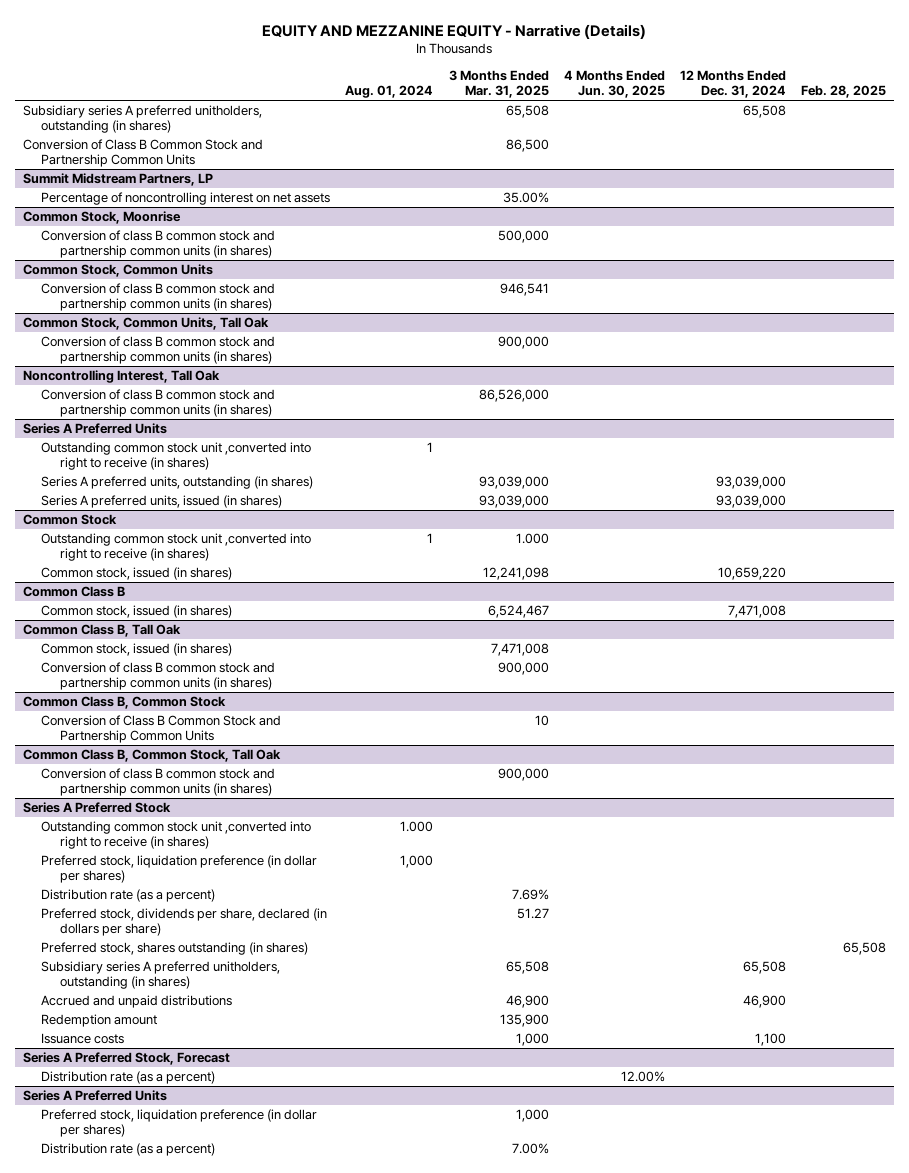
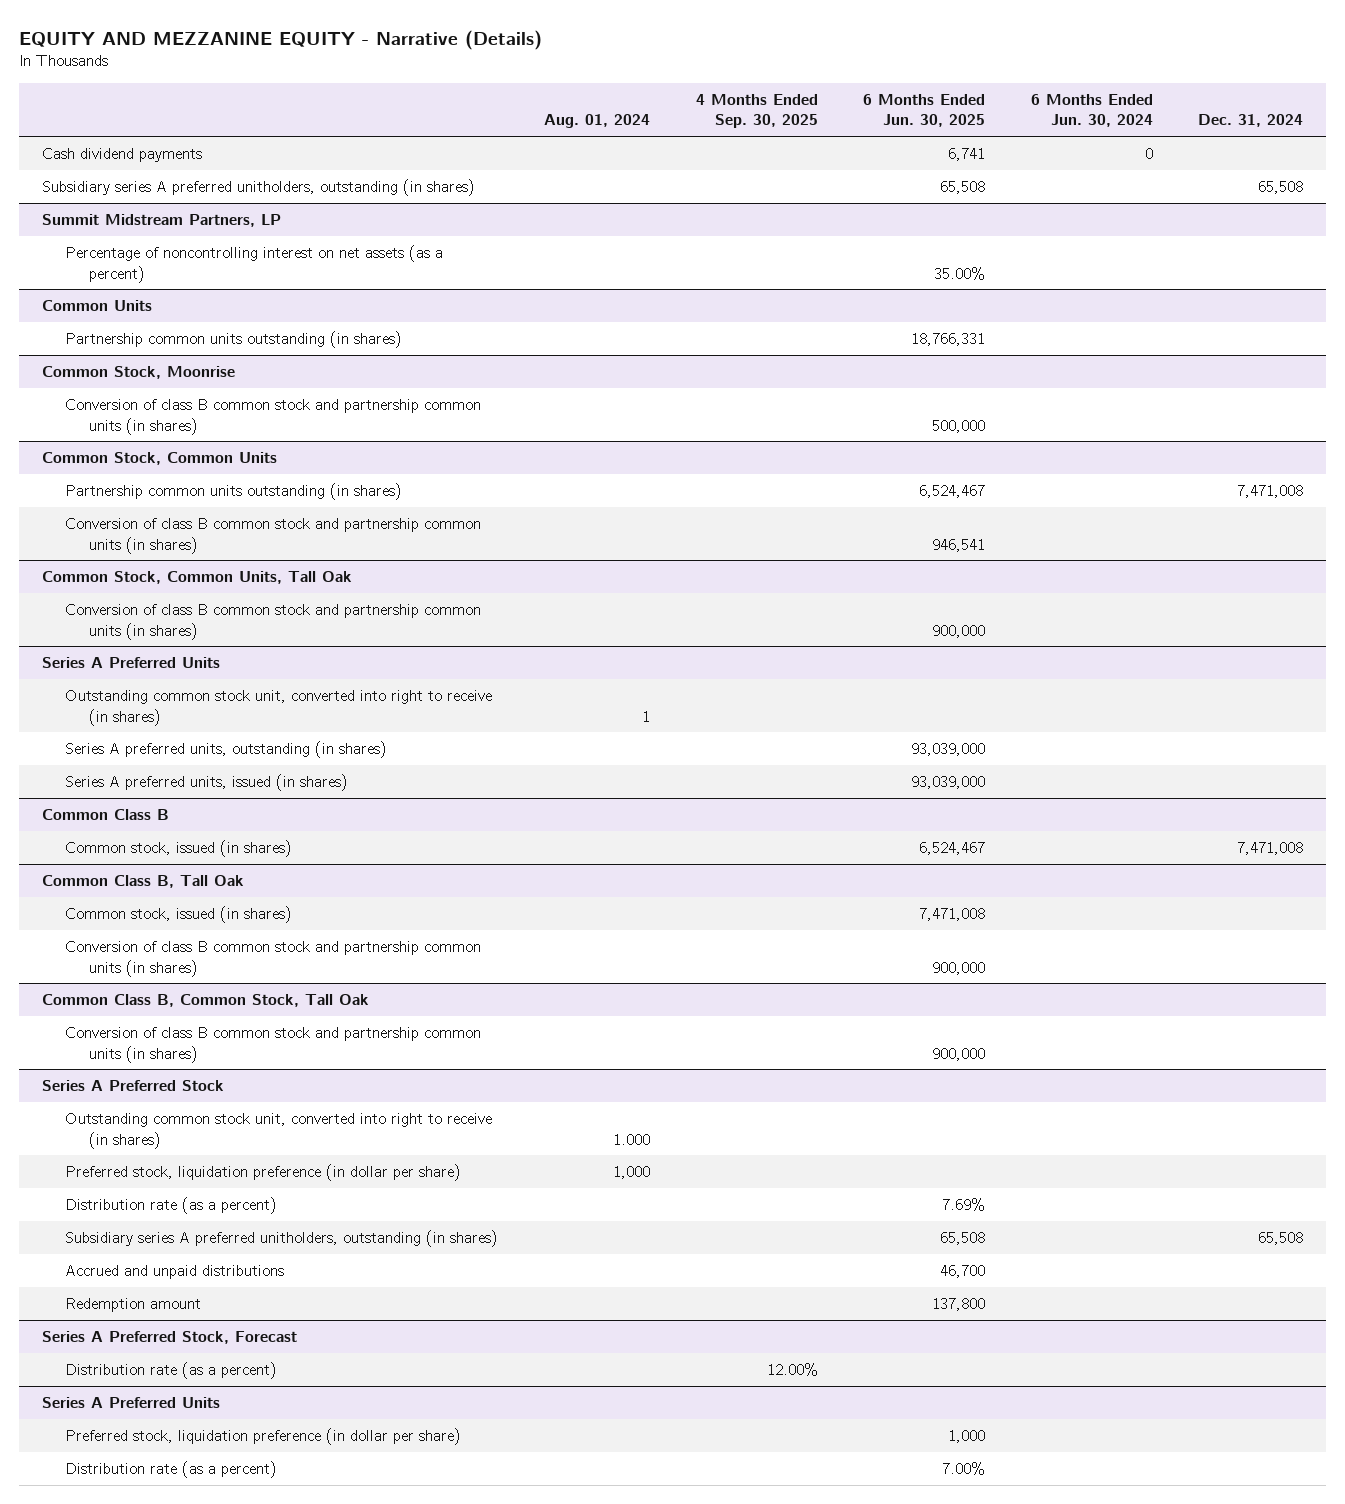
- | Aug. 01, 2024 | 3 Months Ended Mar. 31, 2025 | 4 Months Ended Jun. 30, 2025 | 12 Months Ended Dec. 31, 2024 | Feb. 28, 2025
+ | Aug. 01, 2024 | 4 Months Ended Sep. 30, 2025 | 6 Months Ended Jun. 30, 2025 | 6 Months Ended Jun. 30, 2024 | Dec. 31, 2024
+ Cash dividend payments | | | 6,741 | 0 |
- Conversion of Class B Common Stock and Partnership Common Units | | 86,500 | | |
@ Summit Midstream Partners, LP
- Percentage of noncontrolling interest on net assets | | 35.00% | | |
+ Percentage of noncontrolling interest on net assets (as a percent) | | | 35.00% | |
+ Common Units
+ Partnership common units outstanding (in shares) | | | 18,766,331 | |
@ Common Stock, Common Units
+ Partnership common units outstanding (in shares) | | | 6,524,467 | | 7,471,008
- Noncontrolling Interest, Tall Oak
- Conversion of class B common stock and partnership common units (in shares) | | 86,526,000 | | |
@ Series A Preferred Units
- Outstanding common stock unit ,converted into right to receive (in shares) | 1 | | | |
+ Outstanding common stock unit, converted into right to receive (in shares) | 1 | | | |
- Common Stock
- Outstanding common stock unit ,converted into right to receive (in shares) | 1 | 1.000 | | |
- Common stock, issued (in shares) | | 12,241,098 | | 10,659,220 |
- Common Class B, Common Stock
- Conversion of Class B Common Stock and Partnership Common Units | | 10 | | |
@ Series A Preferred Stock
- Outstanding common stock unit ,converted into right to receive (in shares) | 1.000 | | | |
- Preferred stock, liquidation preference (in dollar per shares) | 1,000 | | | |
+ Outstanding common stock unit, converted into right to receive (in shares) | 1.000 | | | |
+ Preferred stock, liquidation preference (in dollar per share) | 1,000 | | | |
- Preferred stock, dividends per share, declared (in dollars per share) | | 51.27 | | |
- Preferred stock, shares outstanding (in shares) | | | | | 65,508
- Issuance costs | | 1,000 | | 1,100 |
@ Series A Preferred Units
- Preferred stock, liquidation preference (in dollar per shares) | | 1,000 | | |
+ Preferred stock, liquidation preference (in dollar per share) | | | 1,000 | |

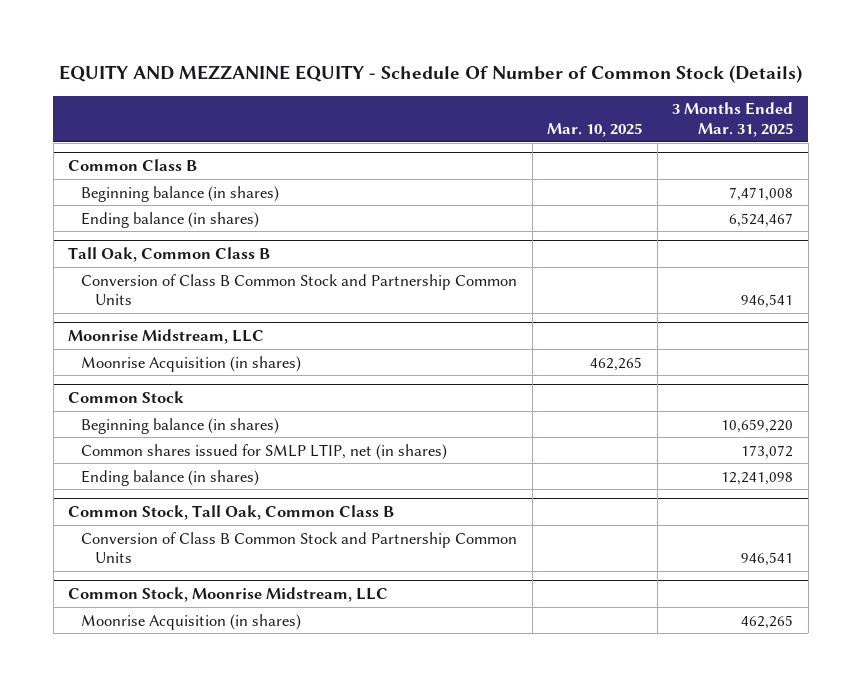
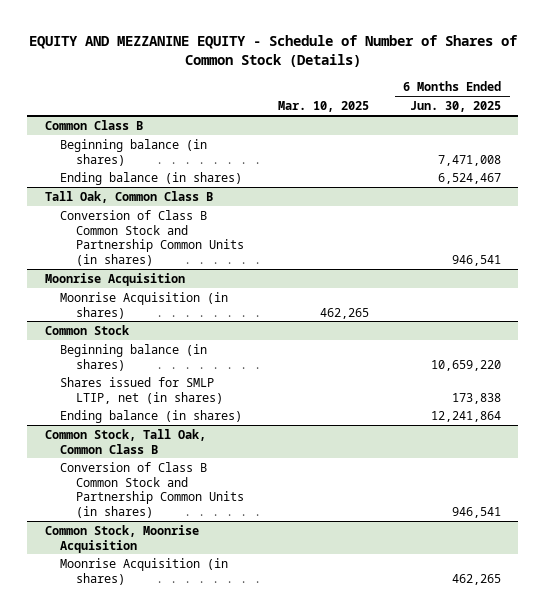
- EQUITY AND MEZZANINE EQUITY - Schedule Of Number of Common Stock (Details)
+ EQUITY AND MEZZANINE EQUITY - Schedule of Number of Shares of Common Stock (Details)
- | Mar. 10, 2025 | 3 Months Ended Mar. 31, 2025
+ | Mar. 10, 2025 | 6 Months Ended Jun. 30, 2025
@ Tall Oak, Common Class B
- Conversion of Class B Common Stock and Partnership Common Units | | 946,541
- Moonrise Midstream, LLC
@ Tall Oak, Common Class B
+ Conversion of Class B Common Stock and Partnership Common Units (in shares) | | 946,541
+ Moonrise Acquisition
@ Common Stock
- Common shares issued for SMLP LTIP, net (in shares) | | 173,072
+ Shares issued for SMLP LTIP, net (in shares) | | 173,838
@ Common Stock, Tall Oak, Common Class B
- Conversion of Class B Common Stock and Partnership Common Units | | 946,541
- Common Stock, Moonrise Midstream, LLC
@ Common Stock, Tall Oak, Common Class B
+ Conversion of Class B Common Stock and Partnership Common Units (in shares) | | 946,541
+ Common Stock, Moonrise Acquisition

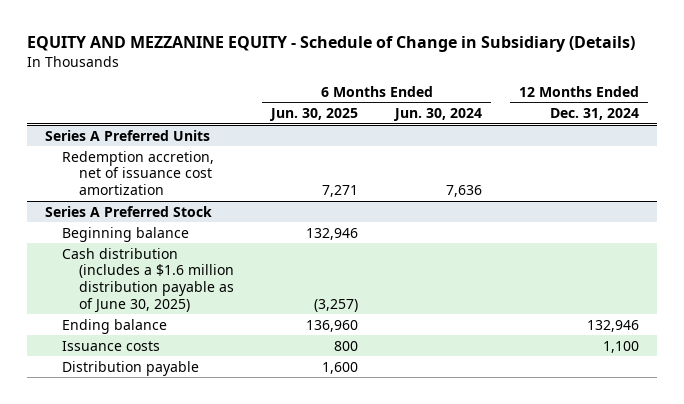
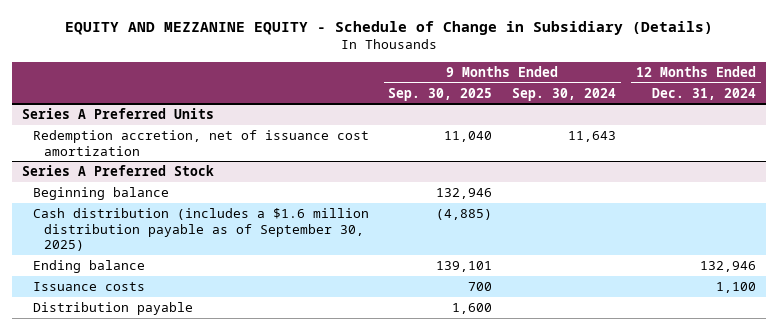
- | 6 Months Ended Jun. 30, 2025 | 6 Months Ended Jun. 30, 2024 | 12 Months Ended Dec. 31, 2024
+ | 9 Months Ended Sep. 30, 2025 | 9 Months Ended Sep. 30, 2024 | 12 Months Ended Dec. 31, 2024
@ Series A Preferred Stock
- Cash distribution (includes a $1.6 million distribution payable as of June 30, 2025) | (3,257) | |
+ Cash distribution (includes a $1.6 million distribution payable as of September 30, 2025) | (4,885) | |

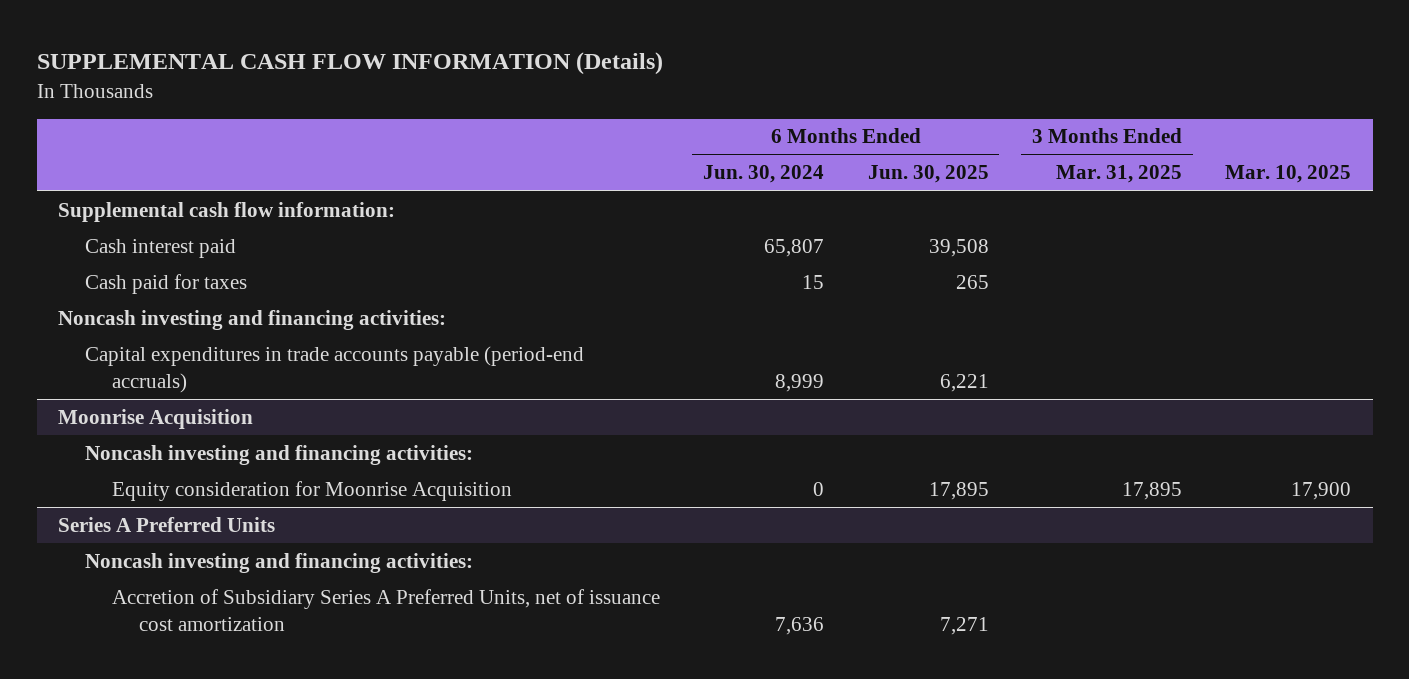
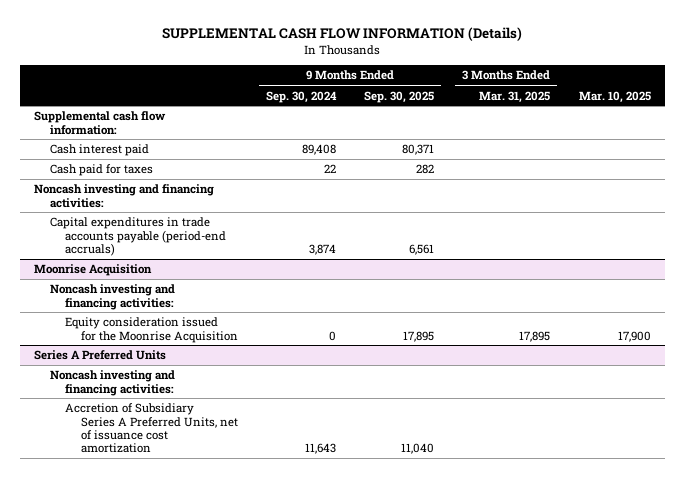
- | 6 Months Ended Jun. 30, 2024 | 6 Months Ended Jun. 30, 2025 | 3 Months Ended Mar. 31, 2025 | Mar. 10, 2025
+ | 9 Months Ended Sep. 30, 2024 | 9 Months Ended Sep. 30, 2025 | 3 Months Ended Mar. 31, 2025 | Mar. 10, 2025
@ Moonrise Acquisition
- Equity consideration for Moonrise Acquisition | 0 | 17,895 | 17,895 | 17,900
+ Equity consideration issued for the Moonrise Acquisition | 0 | 17,895 | 17,895 | 17,900

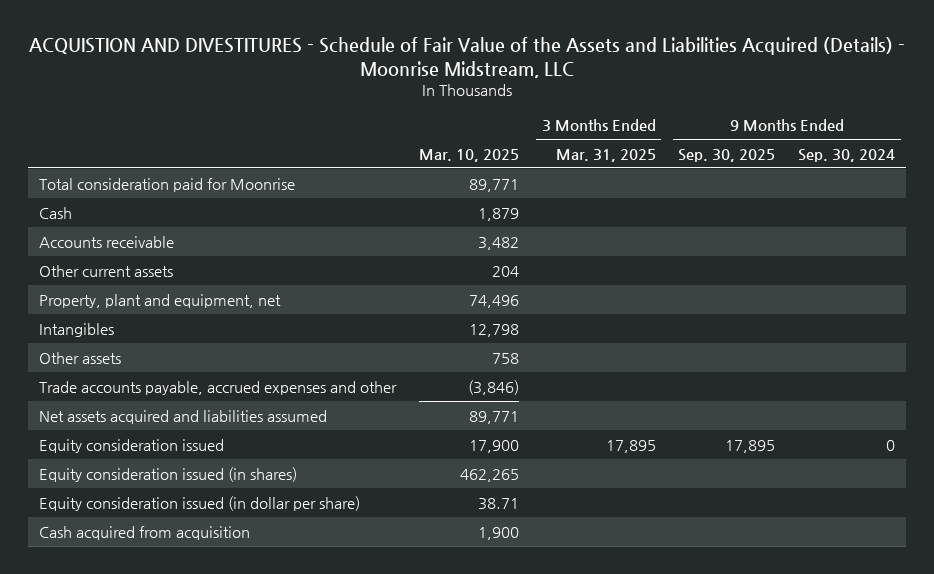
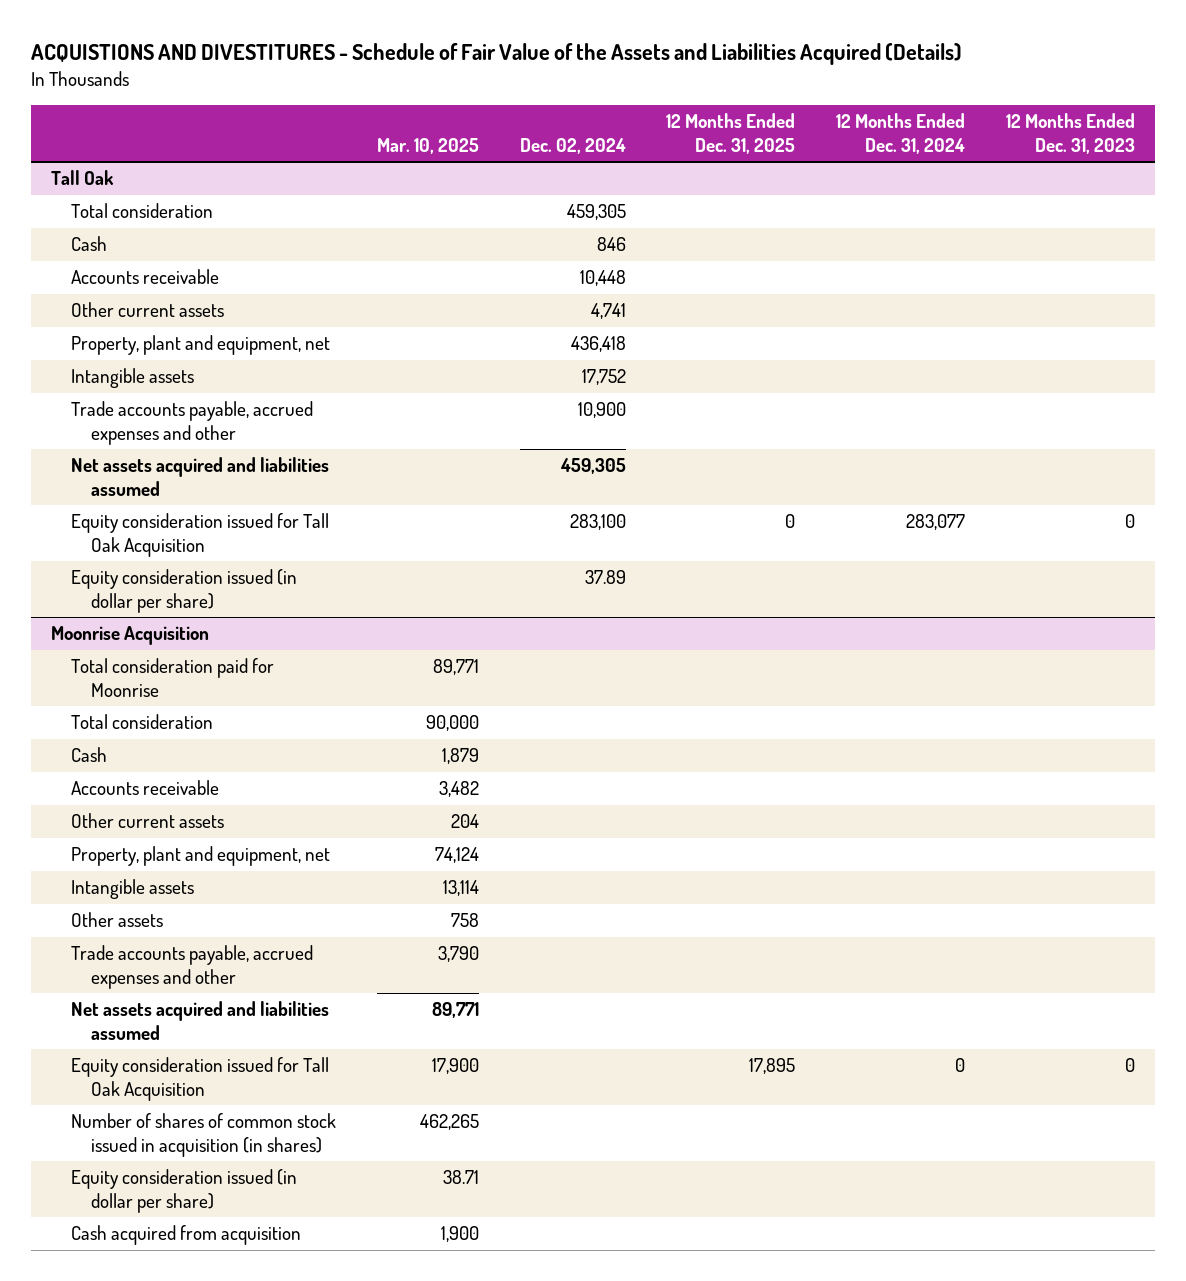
- ACQUISTION AND DIVESTITURES - Schedule of Fair Value of the Assets and Liabilities Acquired (Details) - Moonrise Midstream, LLC
+ ACQUISTIONS AND DIVESTITURES - Schedule of Fair Value of the Assets and Liabilities Acquired (Details)
- | Mar. 10, 2025 | 3 Months Ended Mar. 31, 2025 | 9 Months Ended Sep. 30, 2025 | 9 Months Ended Sep. 30, 2024
+ | Mar. 10, 2025 | Dec. 02, 2024 | 12 Months Ended Dec. 31, 2025 | 12 Months Ended Dec. 31, 2024 | 12 Months Ended Dec. 31, 2023
+ Tall Oak
+ Total consideration | | 459,305 | | |
+ Cash | | 846 | | |
+ Accounts receivable | | 10,448 | | |
+ Other current assets | | 4,741 | | |
+ Property, plant and equipment, net | | 436,418 | | |
+ Intangible assets | | 17,752 | | |
+ Trade accounts payable, accrued expenses and other | | 10,900 | | |
+ Net assets acquired and liabilities assumed | | 459,305 | | |
+ Equity consideration issued for Tall Oak Acquisition | | 283,100 | 0 | 283,077 | 0
+ Equity consideration issued (in dollar per share) | | 37.89 | | |
+ Moonrise Acquisition
+ Total consideration | 90,000 | | | |
- Property, plant and equipment, net | 74,496 | | |
- Intangibles | 12,798 | | |
+ Property, plant and equipment, net | 74,124 | | | |
+ Intangible assets | 13,114 | | | |
- Trade accounts payable, accrued expenses and other | (3,846) | | |
+ Trade accounts payable, accrued expenses and other | 3,790 | | | |
- Equity consideration issued | 17,900 | 17,895 | 17,895 | 0
- Equity consideration issued (in shares) | 462,265 | | |
+ Equity consideration issued for Tall Oak Acquisition | 17,900 | | 17,895 | 0 | 0
+ Number of shares of common stock issued in acquisition (in shares) | 462,265 | | | |

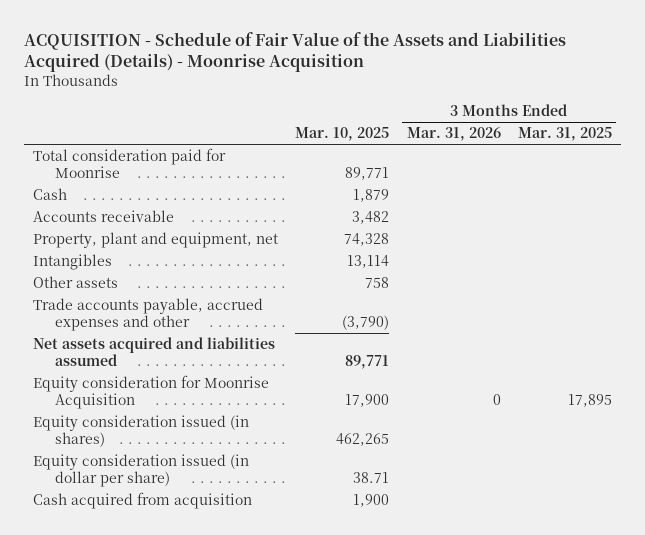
- ACQUISTIONS AND DIVESTITURES - Schedule of Fair Value of the Assets and Liabilities Acquired (Details)
+ ACQUISITION - Schedule of Fair Value of the Assets and Liabilities Acquired (Details) - Moonrise Acquisition
- | Mar. 10, 2025 | Dec. 02, 2024 | 12 Months Ended Dec. 31, 2025 | 12 Months Ended Dec. 31, 2024 | 12 Months Ended Dec. 31, 2023
+ | Mar. 10, 2025 | 3 Months Ended Mar. 31, 2026 | 3 Months Ended Mar. 31, 2025
- Tall Oak
- Total consideration | | 459,305 | | |
- Cash | | 846 | | |
- Accounts receivable | | 10,448 | | |
- Other current assets | | 4,741 | | |
- Property, plant and equipment, net | | 436,418 | | |
- Intangible assets | | 17,752 | | |
- Trade accounts payable, accrued expenses and other | | 10,900 | | |
- Net assets acquired and liabilities assumed | | 459,305 | | |
- Equity consideration issued for Tall Oak Acquisition | | 283,100 | 0 | 283,077 | 0
- Equity consideration issued (in dollar per share) | | 37.89 | | |
- Moonrise Acquisition
- Total consideration | 90,000 | | | |
- Other current assets | 204 | | | |
- Property, plant and equipment, net | 74,124 | | | |
- Intangible assets | 13,114 | | | |
+ Property, plant and equipment, net | 74,328 | |
+ Intangibles | 13,114 | |
- Trade accounts payable, accrued expenses and other | 3,790 | | | |
+ Trade accounts payable, accrued expenses and other | (3,790) | |
- Equity consideration issued for Tall Oak Acquisition | 17,900 | | 17,895 | 0 | 0
- Number of shares of common stock issued in acquisition (in shares) | 462,265 | | | |
+ Equity consideration for Moonrise Acquisition | 17,900 | 0 | 17,895
+ Equity consideration issued (in shares) | 462,265 | |

